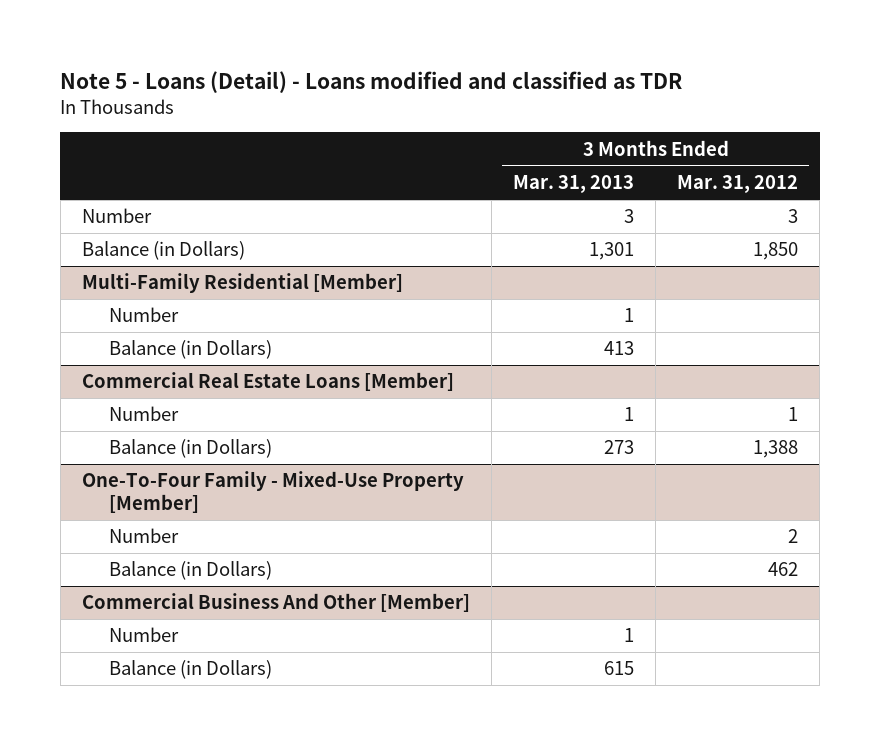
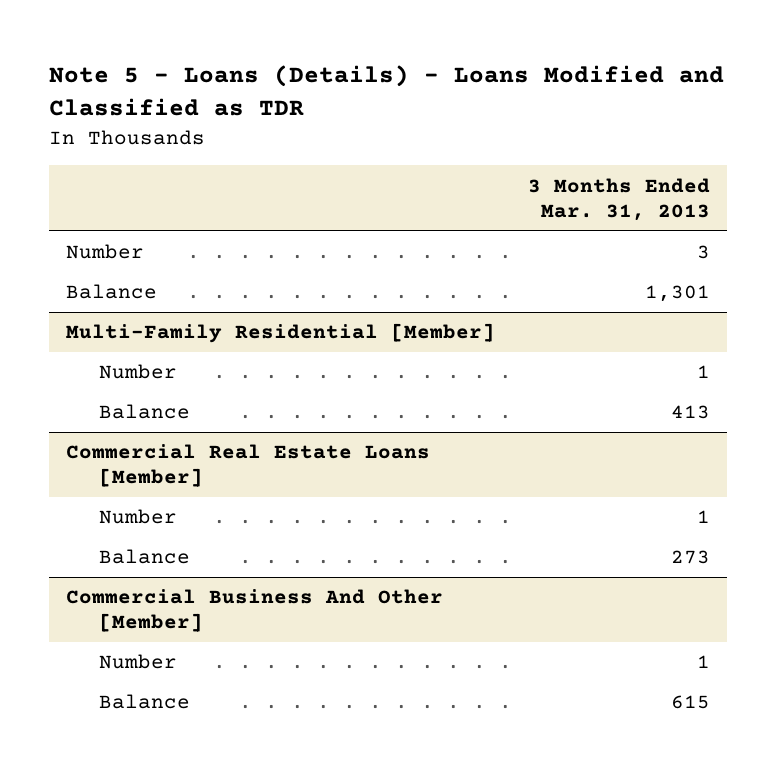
- Note 5 - Loans (Detail) - Loans modified and classified as TDR
+ Note 5 - Loans (Details) - Loans Modified and Classified as TDR
- | 3 Months Ended Mar. 31, 2013 | 3 Months Ended Mar. 31, 2012
+ | 3 Months Ended Mar. 31, 2013
- Balance (in Dollars) | 1,301 | 1,850
+ Balance | 1,301
@ Multi-Family Residential [Member]
- Balance (in Dollars) | 413 |
+ Balance | 413
@ Commercial Real Estate Loans [Member]
- Balance (in Dollars) | 273 | 1,388
- One-To-Four Family - Mixed-Use Property [Member]
- Number | | 2
- Balance (in Dollars) | | 462
@ Commercial Real Estate Loans [Member]
+ Balance | 273
@ Commercial Business And Other [Member]
- Balance (in Dollars) | 615 |
+ Balance | 615

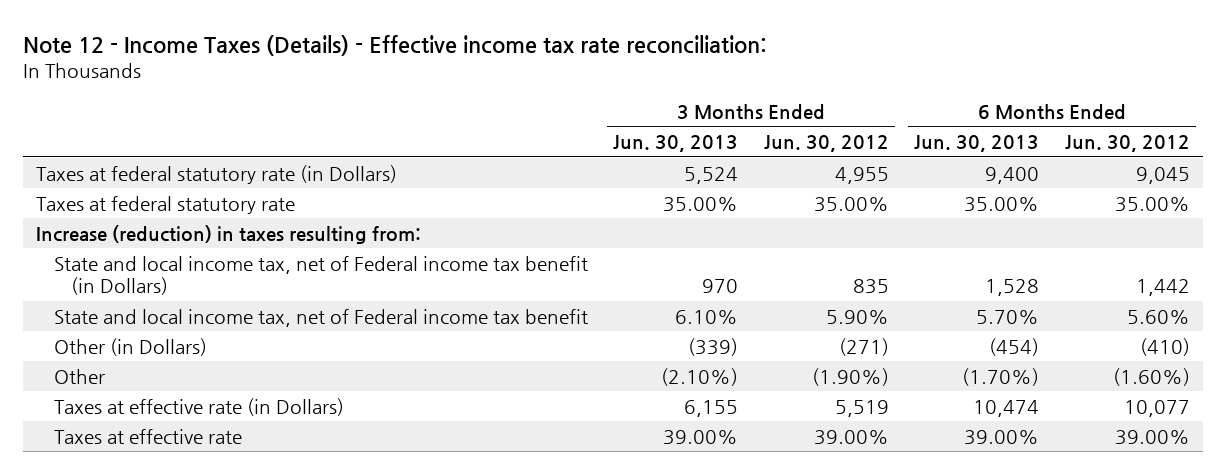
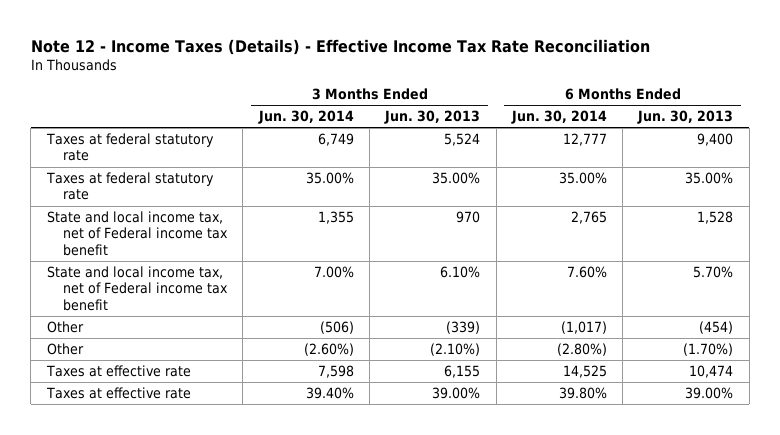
- Note 12 - Income Taxes (Details) - Effective income tax rate reconciliation:
+ Note 12 - Income Taxes (Details) - Effective Income Tax Rate Reconciliation
- | 3 Months Ended Jun. 30, 2013 | 3 Months Ended Jun. 30, 2012 | 6 Months Ended Jun. 30, 2013 | 6 Months Ended Jun. 30, 2012
+ | 3 Months Ended Jun. 30, 2014 | 3 Months Ended Jun. 30, 2013 | 6 Months Ended Jun. 30, 2014 | 6 Months Ended Jun. 30, 2013
- Taxes at federal statutory rate (in Dollars) | 5,524 | 4,955 | 9,400 | 9,045
+ Taxes at federal statutory rate | 6,749 | 5,524 | 12,777 | 9,400
- Increase (reduction) in taxes resulting from:
- State and local income tax, net of Federal income tax benefit (in Dollars) | 970 | 835 | 1,528 | 1,442
+ State and local income tax, net of Federal income tax benefit | 1,355 | 970 | 2,765 | 1,528
- Other (in Dollars) | (339) | (271) | (454) | (410)
+ Other | (506) | (339) | (1,017) | (454)
- Taxes at effective rate (in Dollars) | 6,155 | 5,519 | 10,474 | 10,077
+ Taxes at effective rate | 7,598 | 6,155 | 14,525 | 10,474

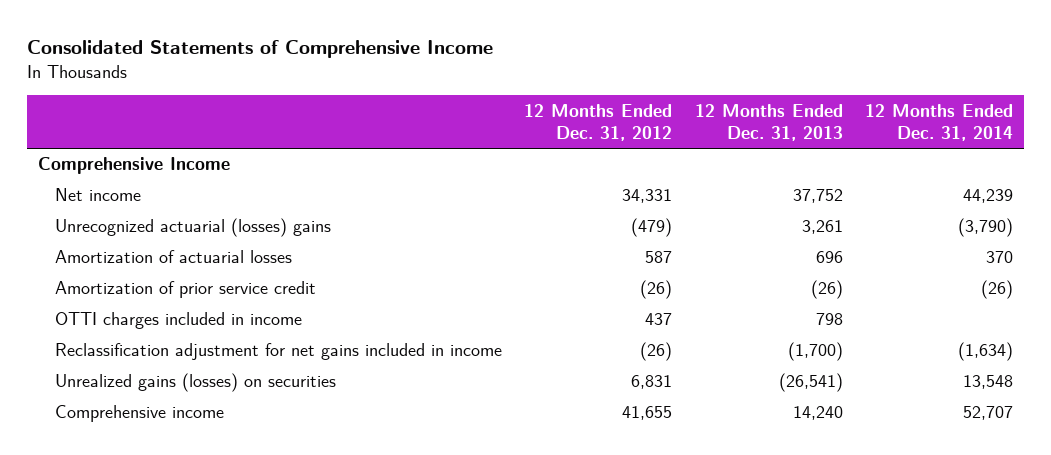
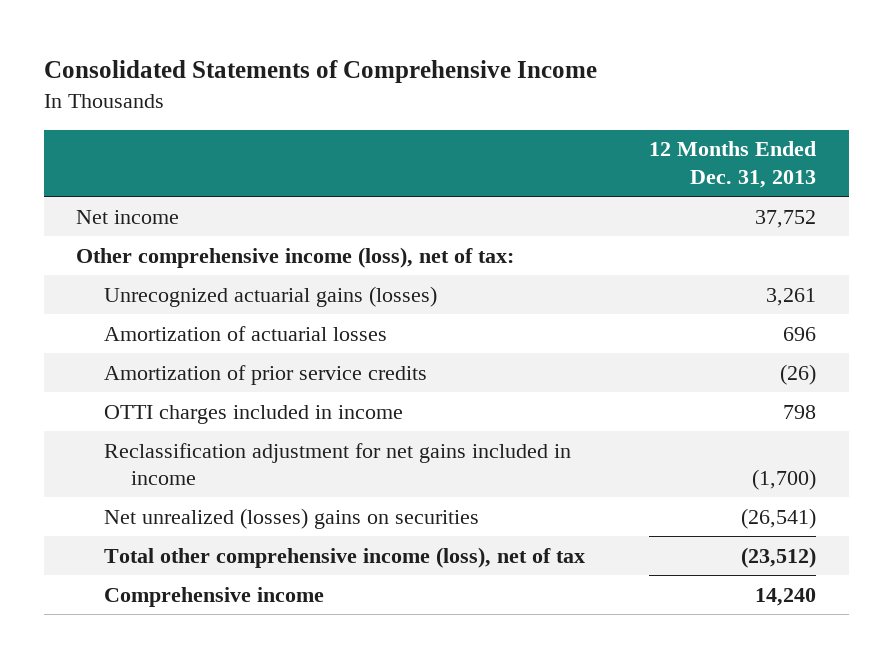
- | 12 Months Ended Dec. 31, 2012 | 12 Months Ended Dec. 31, 2013 | 12 Months Ended Dec. 31, 2014
+ | 12 Months Ended Dec. 31, 2013
- Comprehensive Income
- Unrecognized actuarial (losses) gains | (479) | 3,261 | (3,790)
+ Other comprehensive income (loss), net of tax:
+ Unrecognized actuarial gains (losses) | 3,261
- Amortization of prior service credit | (26) | (26) | (26)
+ Amortization of prior service credits | (26)
- Unrealized gains (losses) on securities | 6,831 | (26,541) | 13,548
+ Net unrealized (losses) gains on securities | (26,541)
+ Total other comprehensive income (loss), net of tax | (23,512)

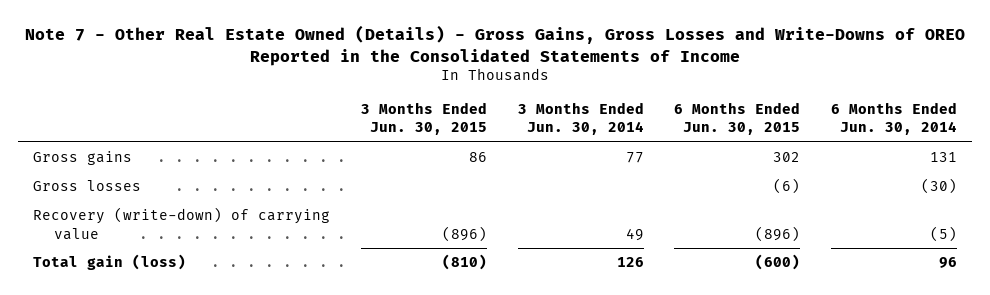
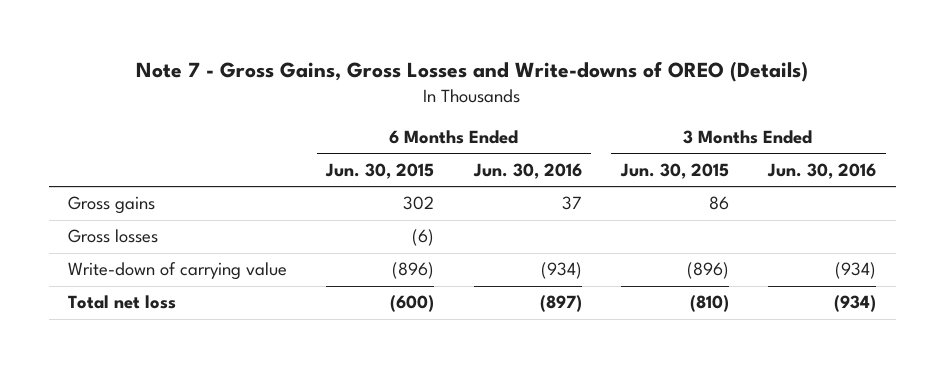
- Note 7 - Other Real Estate Owned (Details) - Gross Gains, Gross Losses and Write-Downs of OREO Reported in the Consolidated Statements of Income
+ Note 7 - Gross Gains, Gross Losses and Write-downs of OREO (Details)
- | 3 Months Ended Jun. 30, 2015 | 3 Months Ended Jun. 30, 2014 | 6 Months Ended Jun. 30, 2015 | 6 Months Ended Jun. 30, 2014
+ | 6 Months Ended Jun. 30, 2015 | 6 Months Ended Jun. 30, 2016 | 3 Months Ended Jun. 30, 2015 | 3 Months Ended Jun. 30, 2016
- Recovery (write-down) of carrying value | (896) | 49 | (896) | (5)
- Total gain (loss) | (810) | 126 | (600) | 96
+ Write-down of carrying value | (896) | (934) | (896) | (934)
+ Total net loss | (600) | (897) | (810) | (934)

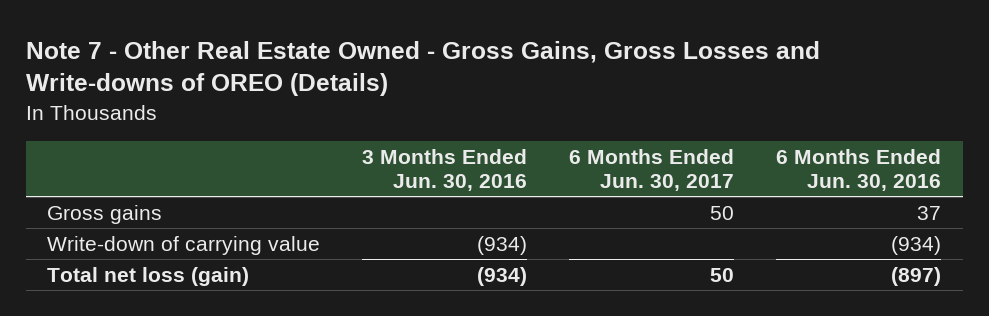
- Note 7 - Gross Gains, Gross Losses and Write-downs of OREO (Details)
+ Note 7 - Other Real Estate Owned - Gross Gains, Gross Losses and Write-downs of OREO (Details)
- | 6 Months Ended Jun. 30, 2015 | 6 Months Ended Jun. 30, 2016 | 3 Months Ended Jun. 30, 2015 | 3 Months Ended Jun. 30, 2016
+ | 3 Months Ended Jun. 30, 2016 | 6 Months Ended Jun. 30, 2017 | 6 Months Ended Jun. 30, 2016
- Gross losses | (6) | | |
- Total net loss | (600) | (897) | (810) | (934)
+ Total net loss (gain) | (934) | 50 | (897)

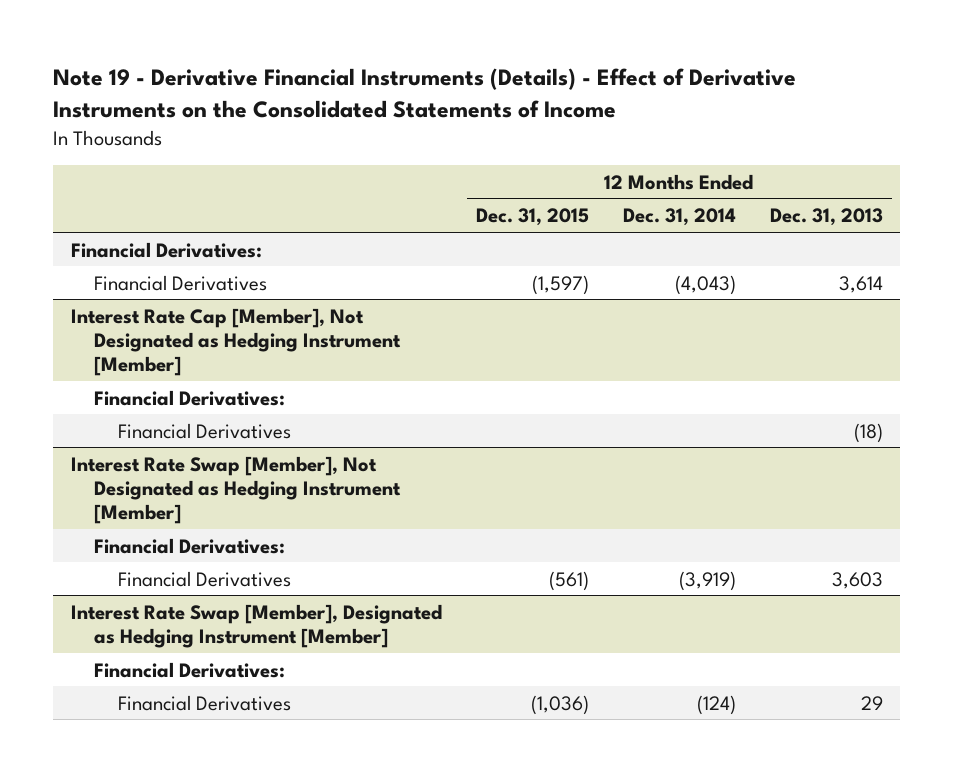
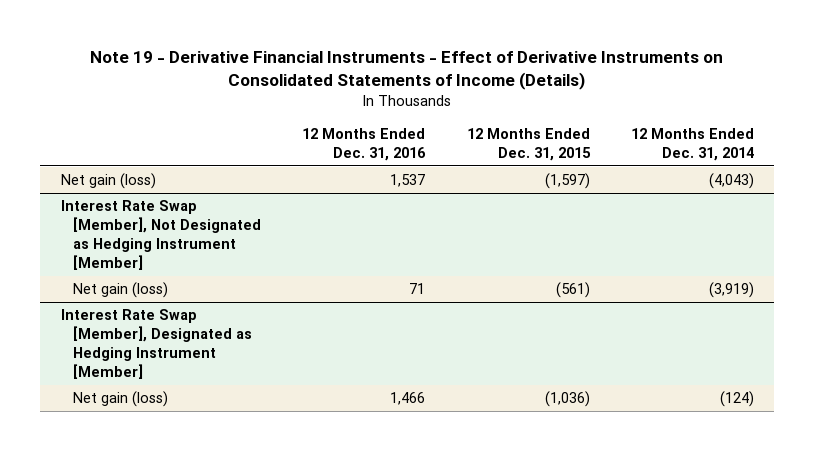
- Note 19 - Derivative Financial Instruments (Details) - Effect of Derivative Instruments on the Consolidated Statements of Income
+ Note 19 - Derivative Financial Instruments - Effect of Derivative Instruments on Consolidated Statements of Income (Details)
- | 12 Months Ended Dec. 31, 2015 | 12 Months Ended Dec. 31, 2014 | 12 Months Ended Dec. 31, 2013
+ | 12 Months Ended Dec. 31, 2016 | 12 Months Ended Dec. 31, 2015 | 12 Months Ended Dec. 31, 2014
- Financial Derivatives:
- Financial Derivatives | (1,597) | (4,043) | 3,614
- Interest Rate Cap [Member], Not Designated as Hedging Instrument [Member]
- Financial Derivatives:
- Financial Derivatives | | | (18)
+ Net gain (loss) | 1,537 | (1,597) | (4,043)
@ Interest Rate Swap [Member], Not Designated as Hedging Instrument [Member]
- Financial Derivatives:
- Financial Derivatives | (561) | (3,919) | 3,603
+ Net gain (loss) | 71 | (561) | (3,919)
@ Interest Rate Swap [Member], Designated as Hedging Instrument [Member]
- Financial Derivatives:
- Financial Derivatives | (1,036) | (124) | 29
+ Net gain (loss) | 1,466 | (1,036) | (124)

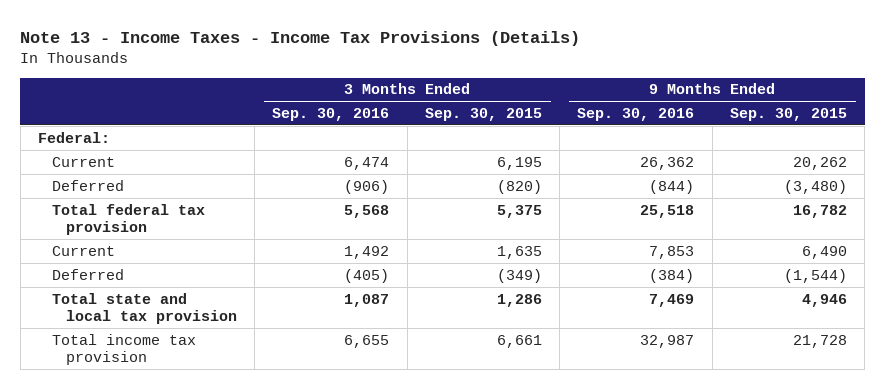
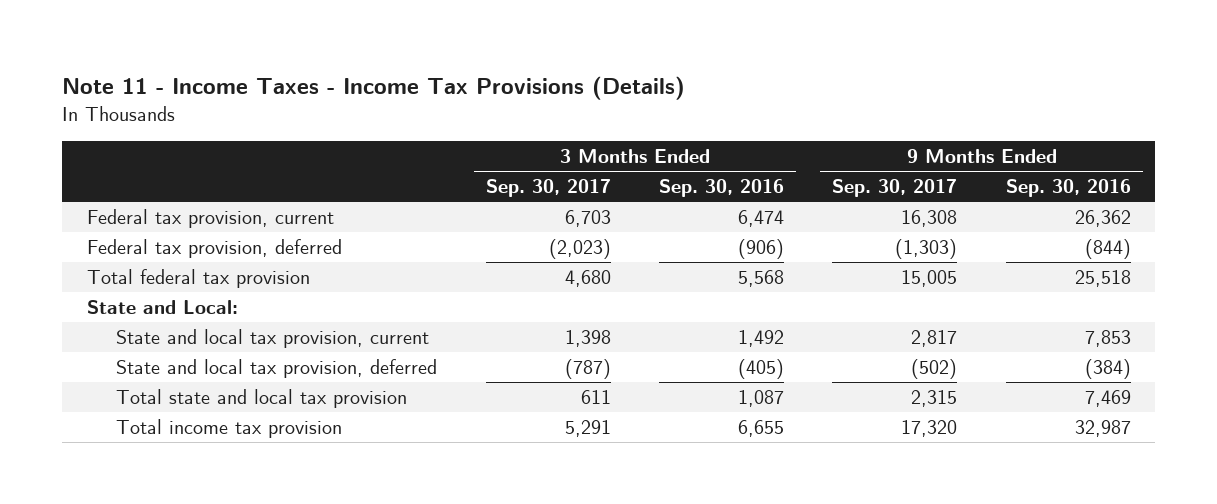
- Note 13 - Income Taxes - Income Tax Provisions (Details)
+ Note 11 - Income Taxes - Income Tax Provisions (Details)
- | 3 Months Ended Sep. 30, 2016 | 3 Months Ended Sep. 30, 2015 | 9 Months Ended Sep. 30, 2016 | 9 Months Ended Sep. 30, 2015
+ | 3 Months Ended Sep. 30, 2017 | 3 Months Ended Sep. 30, 2016 | 9 Months Ended Sep. 30, 2017 | 9 Months Ended Sep. 30, 2016
- Federal:
- Current | 6,474 | 6,195 | 26,362 | 20,262
- Deferred | (906) | (820) | (844) | (3,480)
+ Federal tax provision, current | 6,703 | 6,474 | 16,308 | 26,362
+ Federal tax provision, deferred | (2,023) | (906) | (1,303) | (844)
- Current | 1,492 | 1,635 | 7,853 | 6,490
- Deferred | (405) | (349) | (384) | (1,544)
+ State and Local:
+ State and local tax provision, current | 1,398 | 1,492 | 2,817 | 7,853
+ State and local tax provision, deferred | (787) | (405) | (502) | (384)

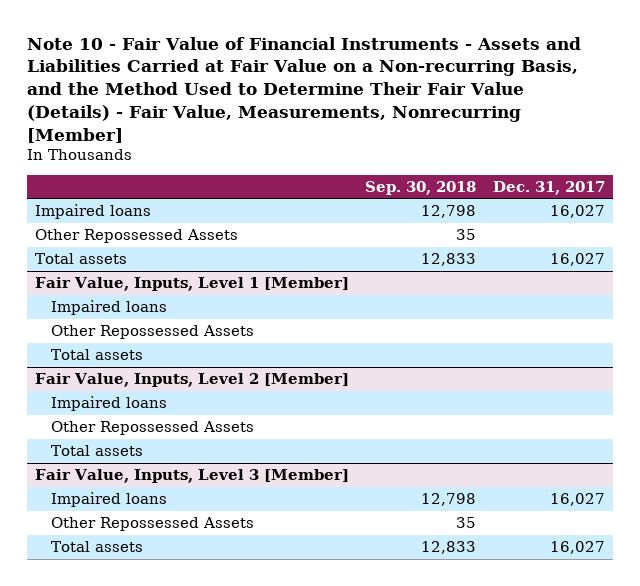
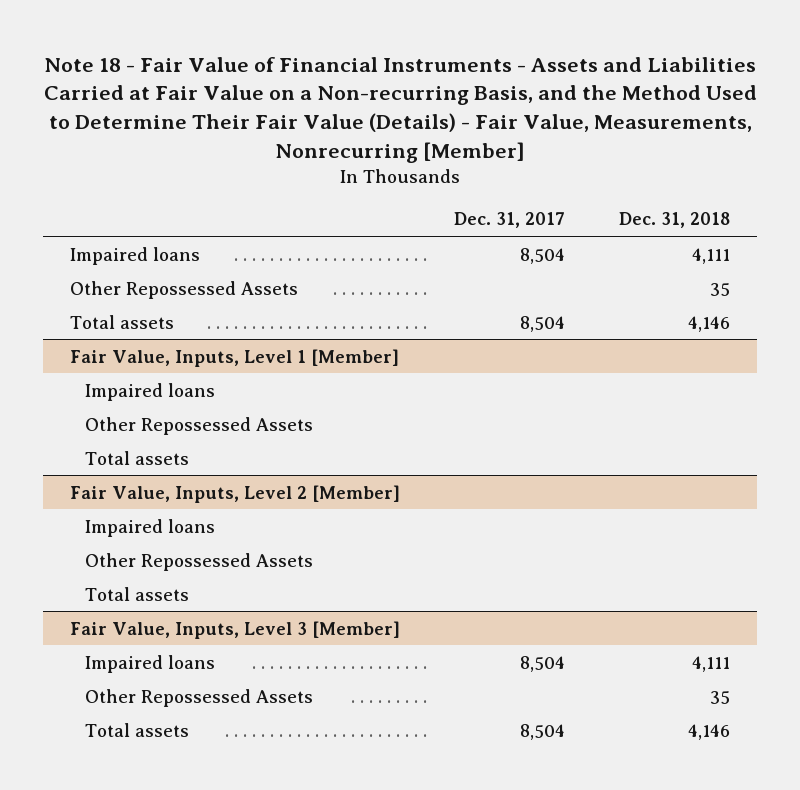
- Note 10 - Fair Value of Financial Instruments - Assets and Liabilities Carried at Fair Value on a Non-recurring Basis, and the Method Used to Determine Their Fair Value (Details) - Fair Value, Measurements, Nonrecurring [Member]
+ Note 18 - Fair Value of Financial Instruments - Assets and Liabilities Carried at Fair Value on a Non-recurring Basis, and the Method Used to Determine Their Fair Value (Details) - Fair Value, Measurements, Nonrecurring [Member]
- | Sep. 30, 2018 | Dec. 31, 2017
+ | Dec. 31, 2017 | Dec. 31, 2018
- Impaired loans | 12,798 | 16,027
+ Impaired loans | 8,504 | 4,111
- Total assets | 12,833 | 16,027
+ Total assets | 8,504 | 4,146
@ Fair Value, Inputs, Level 3 [Member]
- Impaired loans | 12,798 | 16,027
+ Impaired loans | 8,504 | 4,111
- Total assets | 12,833 | 16,027
+ Total assets | 8,504 | 4,146

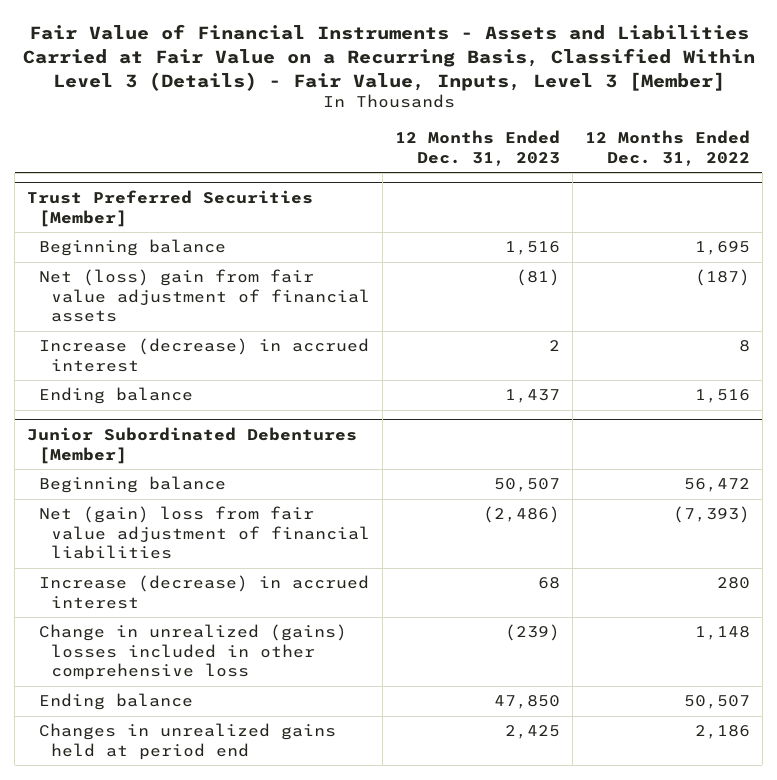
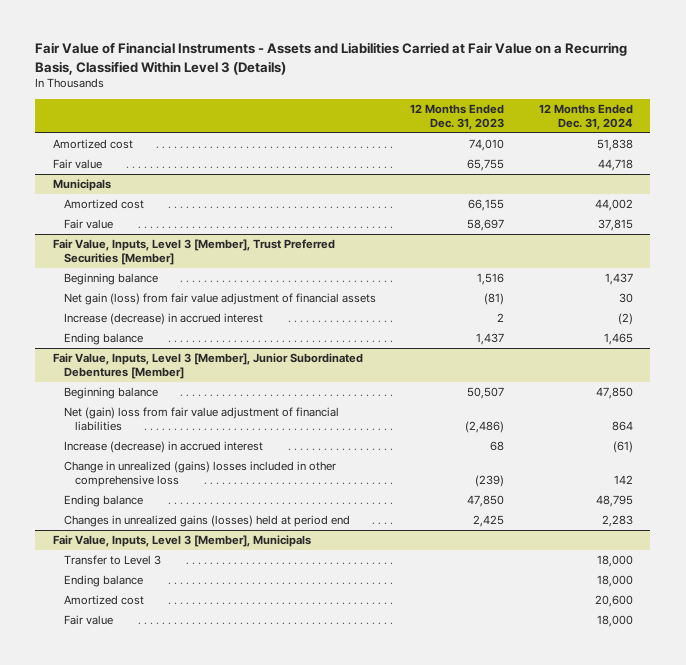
- Fair Value of Financial Instruments - Assets and Liabilities Carried at Fair Value on a Recurring Basis, Classified Within Level 3 (Details) - Fair Value, Inputs, Level 3 [Member]
+ Fair Value of Financial Instruments - Assets and Liabilities Carried at Fair Value on a Recurring Basis, Classified Within Level 3 (Details)
- | 12 Months Ended Dec. 31, 2023 | 12 Months Ended Dec. 31, 2022
+ | 12 Months Ended Dec. 31, 2023 | 12 Months Ended Dec. 31, 2024
- Trust Preferred Securities [Member]
+ Amortized cost | 74,010 | 51,838
+ Fair value | 65,755 | 44,718
+ Municipals
+ Amortized cost | 66,155 | 44,002
+ Fair value | 58,697 | 37,815
+ Fair Value, Inputs, Level 3 [Member], Trust Preferred Securities [Member]
- Net (loss) gain from fair value adjustment of financial assets | (81) | (187)
+ Net gain (loss) from fair value adjustment of financial assets | (81) | 30
- Junior Subordinated Debentures [Member]
+ Fair Value, Inputs, Level 3 [Member], Junior Subordinated Debentures [Member]
- Changes in unrealized gains held at period end | 2,425 | 2,186
+ Changes in unrealized gains (losses) held at period end | 2,425 | 2,283
+ Fair Value, Inputs, Level 3 [Member], Municipals
+ Transfer to Level 3 | | 18,000
+ Ending balance | | 18,000
+ Amortized cost | | 20,600
+ Fair value | | 18,000

